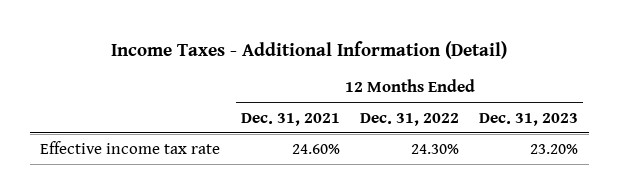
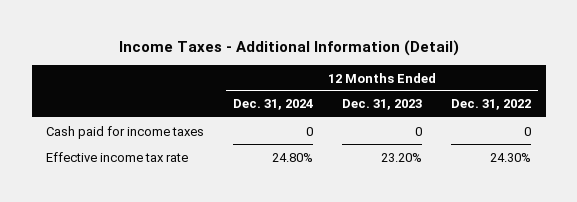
- | 12 Months Ended Dec. 31, 2021 | 12 Months Ended Dec. 31, 2022 | 12 Months Ended Dec. 31, 2023
+ | 12 Months Ended Dec. 31, 2024 | 12 Months Ended Dec. 31, 2023 | 12 Months Ended Dec. 31, 2022
+ Cash paid for income taxes | 0 | 0 | 0

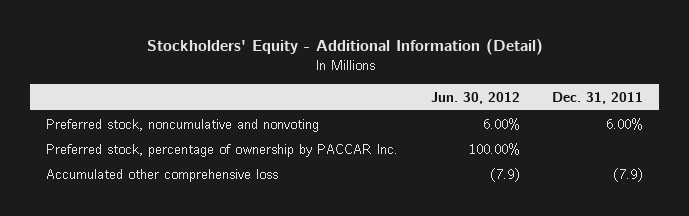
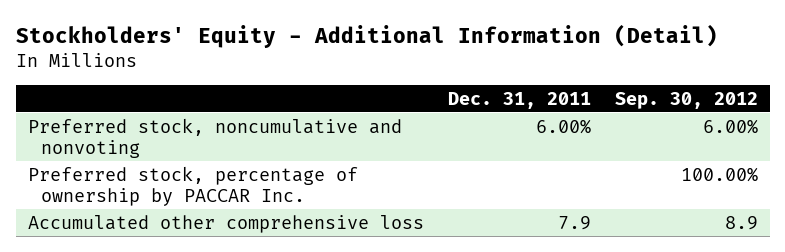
- | Jun. 30, 2012 | Dec. 31, 2011
+ | Dec. 31, 2011 | Sep. 30, 2012
- Accumulated other comprehensive loss | (7.9) | (7.9)
+ Accumulated other comprehensive loss | 7.9 | 8.9

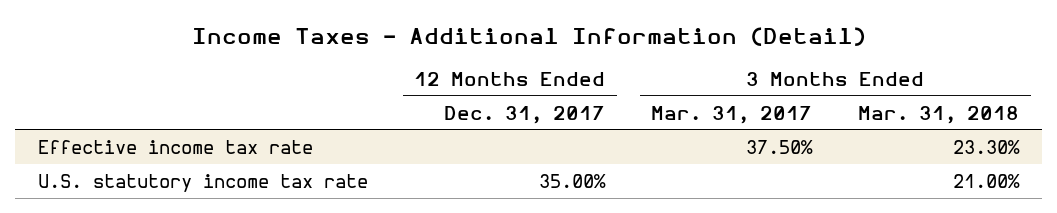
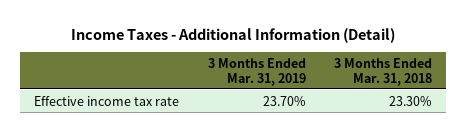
- | 12 Months Ended Dec. 31, 2017 | 3 Months Ended Mar. 31, 2017 | 3 Months Ended Mar. 31, 2018
+ | 3 Months Ended Mar. 31, 2019 | 3 Months Ended Mar. 31, 2018
- U.S. statutory income tax rate | 35.00% | | 21.00%

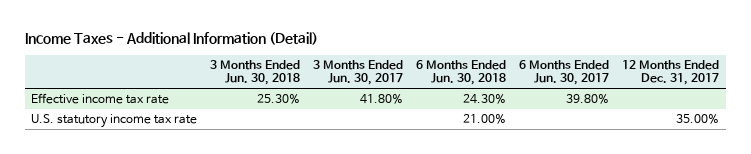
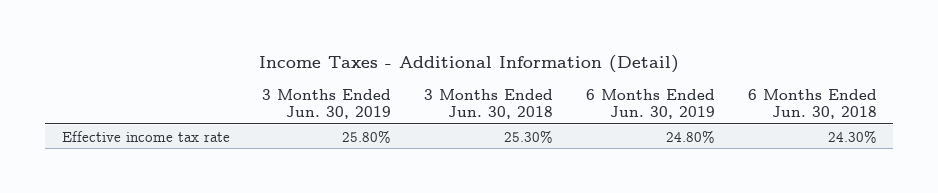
- | 3 Months Ended Jun. 30, 2018 | 3 Months Ended Jun. 30, 2017 | 6 Months Ended Jun. 30, 2018 | 6 Months Ended Jun. 30, 2017 | 12 Months Ended Dec. 31, 2017
+ | 3 Months Ended Jun. 30, 2019 | 3 Months Ended Jun. 30, 2018 | 6 Months Ended Jun. 30, 2019 | 6 Months Ended Jun. 30, 2018
- U.S. statutory income tax rate | | | 21.00% | | 35.00%

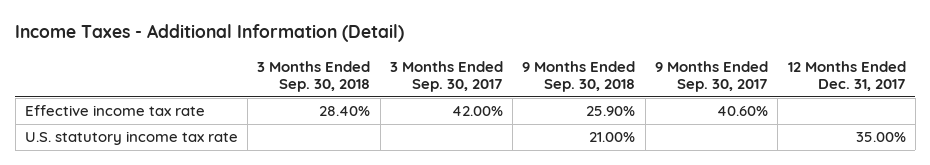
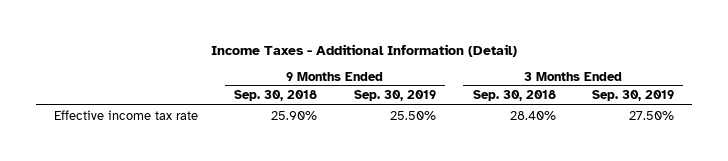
- | 3 Months Ended Sep. 30, 2018 | 3 Months Ended Sep. 30, 2017 | 9 Months Ended Sep. 30, 2018 | 9 Months Ended Sep. 30, 2017 | 12 Months Ended Dec. 31, 2017
+ | 9 Months Ended Sep. 30, 2018 | 9 Months Ended Sep. 30, 2019 | 3 Months Ended Sep. 30, 2018 | 3 Months Ended Sep. 30, 2019
- U.S. statutory income tax rate | | | 21.00% | | 35.00%

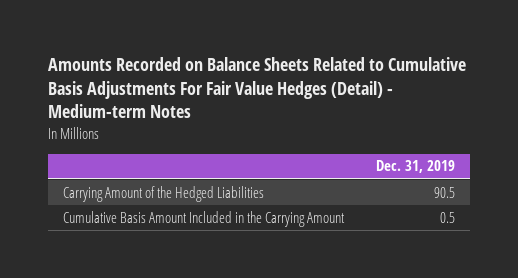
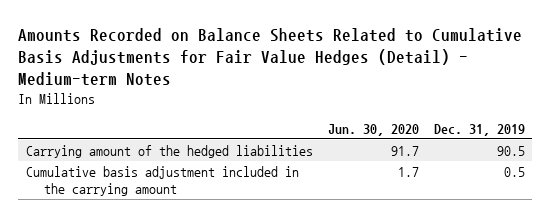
- Amounts Recorded on Balance Sheets Related to Cumulative Basis Adjustments For Fair Value Hedges (Detail) - Medium-term Notes
+ Amounts Recorded on Balance Sheets Related to Cumulative Basis Adjustments for Fair Value Hedges (Detail) - Medium-term Notes
- | Dec. 31, 2019
+ | Jun. 30, 2020 | Dec. 31, 2019
- Carrying Amount of the Hedged Liabilities | 90.5
- Cumulative Basis Amount Included in the Carrying Amount | 0.5
+ Carrying amount of the hedged liabilities | 91.7 | 90.5
+ Cumulative basis adjustment included in the carrying amount | 1.7 | 0.5

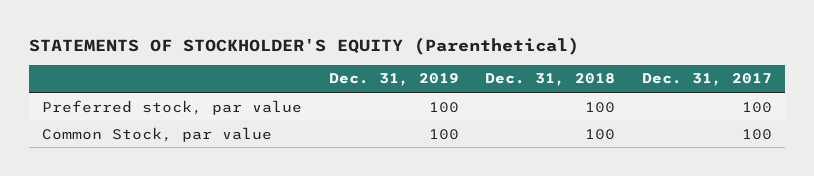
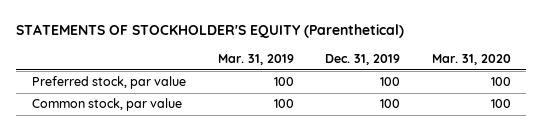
- | Dec. 31, 2019 | Dec. 31, 2018 | Dec. 31, 2017
+ | Mar. 31, 2019 | Dec. 31, 2019 | Mar. 31, 2020
- Common Stock, par value | 100 | 100 | 100
+ Common stock, par value | 100 | 100 | 100

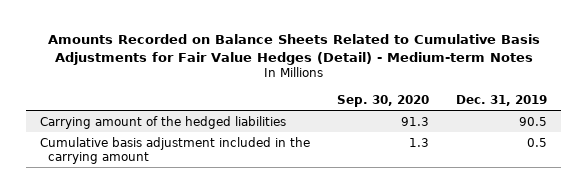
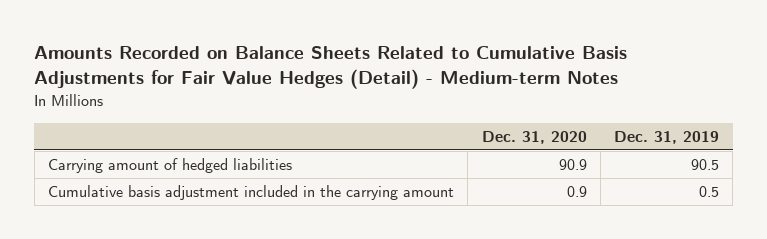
- | Sep. 30, 2020 | Dec. 31, 2019
+ | Dec. 31, 2020 | Dec. 31, 2019
- Carrying amount of the hedged liabilities | 91.3 | 90.5
+ Carrying amount of hedged liabilities | 90.9 | 90.5

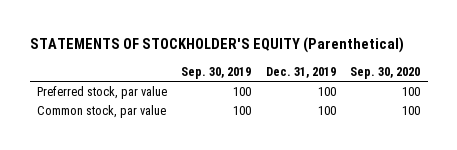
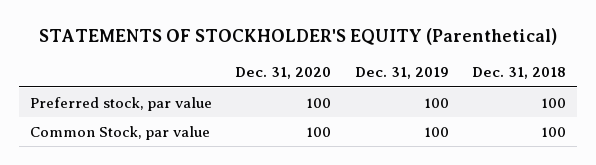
- | Sep. 30, 2019 | Dec. 31, 2019 | Sep. 30, 2020
+ | Dec. 31, 2020 | Dec. 31, 2019 | Dec. 31, 2018
- Common stock, par value | 100 | 100 | 100
+ Common Stock, par value | 100 | 100 | 100

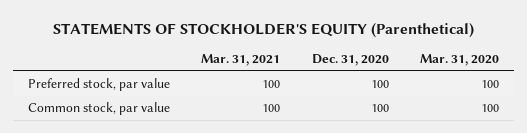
- | Dec. 31, 2020 | Dec. 31, 2019 | Dec. 31, 2018
+ | Mar. 31, 2021 | Dec. 31, 2020 | Mar. 31, 2020
- Common Stock, par value | 100 | 100 | 100
+ Common stock, par value | 100 | 100 | 100

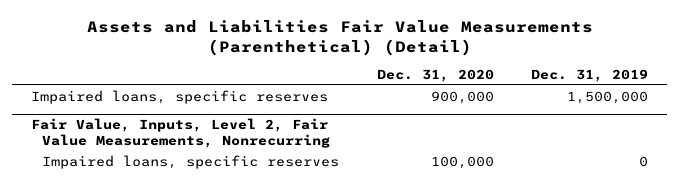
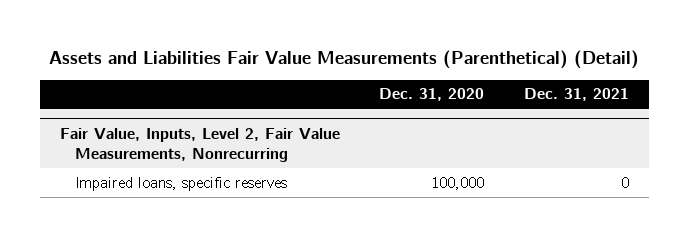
- | Dec. 31, 2020 | Dec. 31, 2019
+ | Dec. 31, 2020 | Dec. 31, 2021
- Impaired loans, specific reserves | 900,000 | 1,500,000

